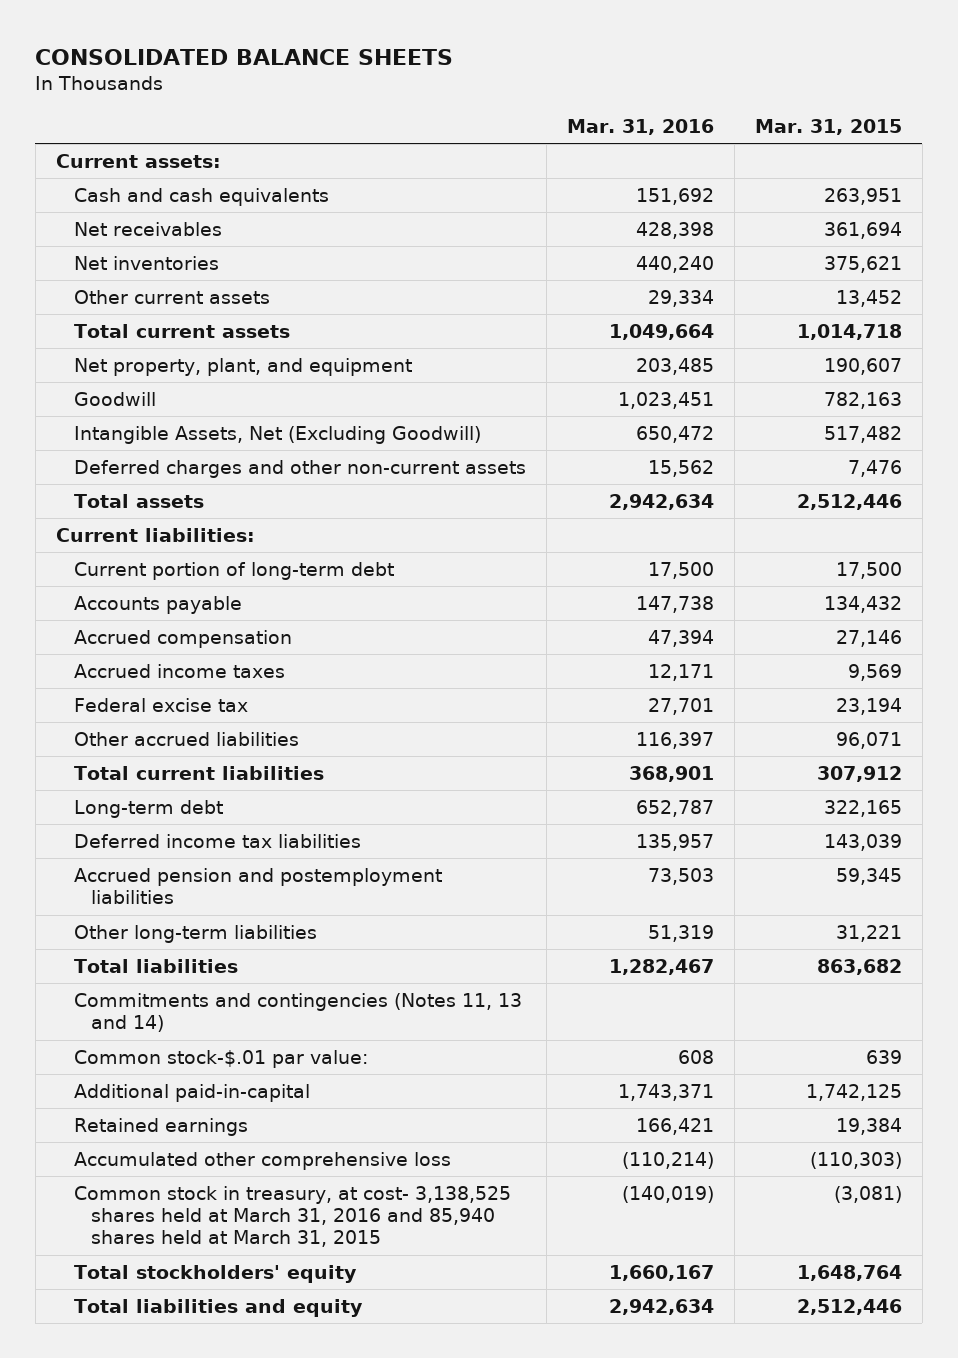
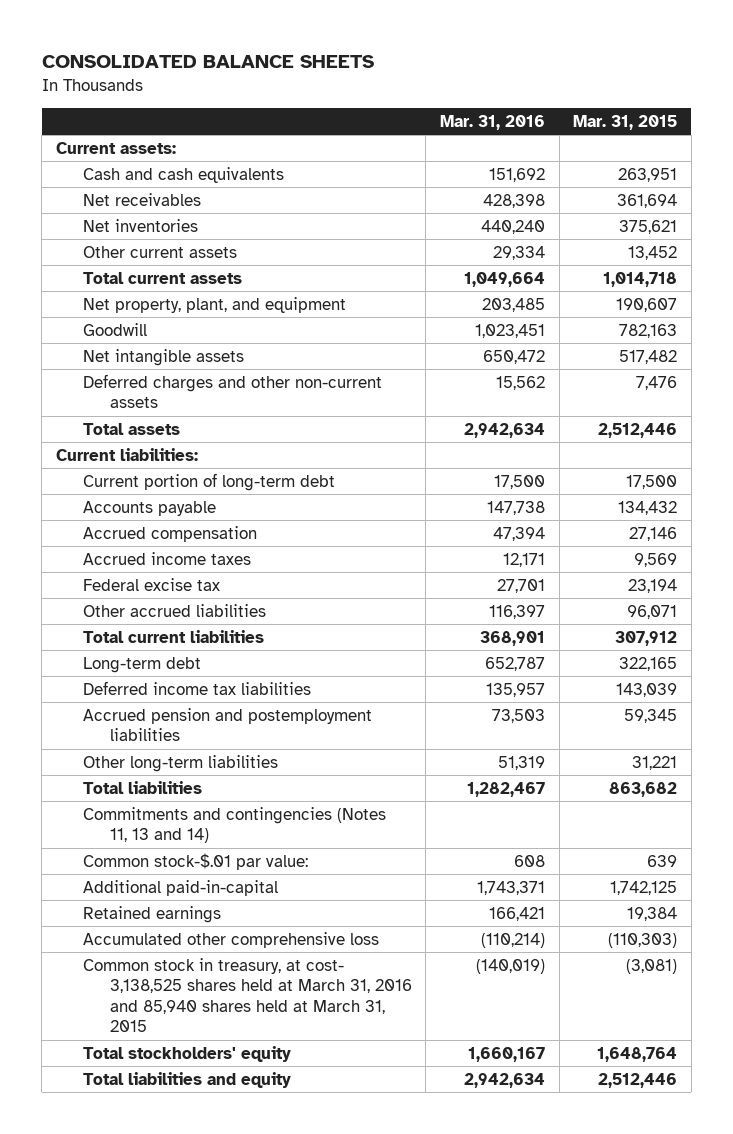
- Intangible Assets, Net (Excluding Goodwill) | 650,472 | 517,482
+ Net intangible assets | 650,472 | 517,482

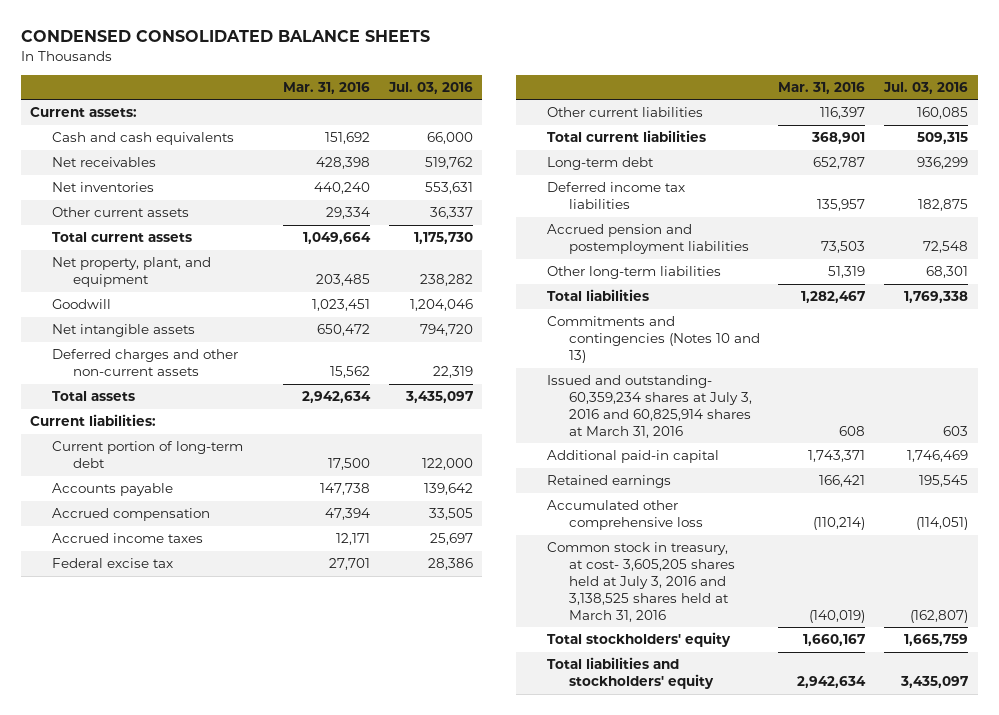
- CONSOLIDATED BALANCE SHEETS
+ CONDENSED CONSOLIDATED BALANCE SHEETS
- | Mar. 31, 2016 | Mar. 31, 2015
+ | Mar. 31, 2016 | Jul. 03, 2016
- Other accrued liabilities | 116,397 | 96,071
+ Other current liabilities | 116,397 | 160,085
- Commitments and contingencies (Notes 11, 13 and 14)
- Common stock-$.01 par value: | 608 | 639
- Additional paid-in-capital | 1,743,371 | 1,742,125
+ Commitments and contingencies (Notes 10 and 13)
+ Issued and outstanding- 60,359,234 shares at July 3, 2016 and 60,825,914 shares at March 31, 2016 | 608 | 603
+ Additional paid-in capital | 1,743,371 | 1,746,469
- Common stock in treasury, at cost- 3,138,525 shares held at March 31, 2016 and 85,940 shares held at March 31, 2015 | (140,019) | (3,081)
+ Common stock in treasury, at cost- 3,605,205 shares held at July 3, 2016 and 3,138,525 shares held at March 31, 2016 | (140,019) | (162,807)
- Total liabilities and equity | 2,942,634 | 2,512,446
+ Total liabilities and stockholders' equity | 2,942,634 | 3,435,097

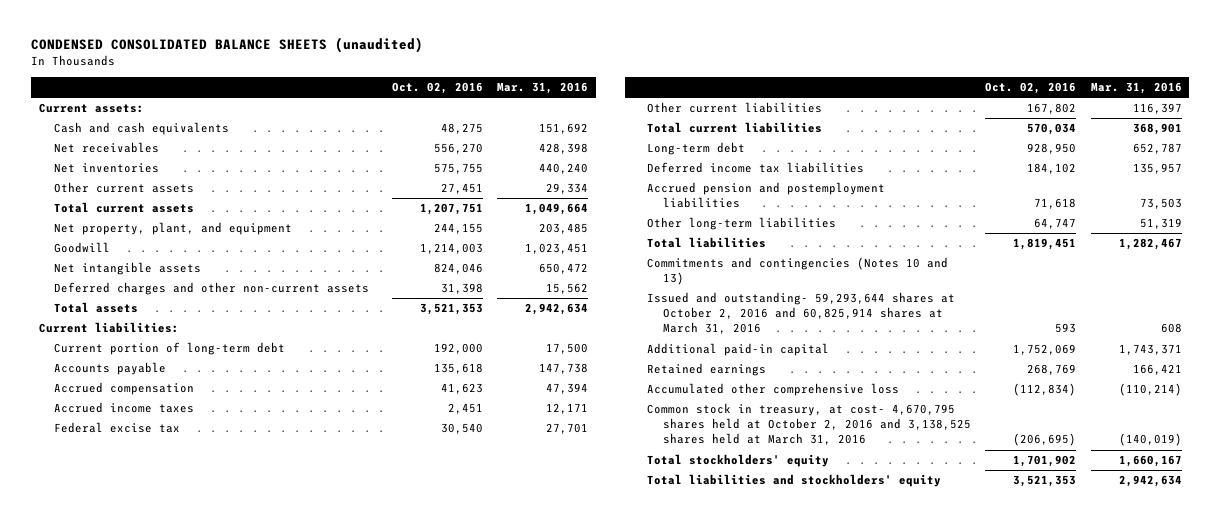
- CONDENSED CONSOLIDATED BALANCE SHEETS
+ CONDENSED CONSOLIDATED BALANCE SHEETS (unaudited)
- | Mar. 31, 2016 | Jul. 03, 2016
+ | Oct. 02, 2016 | Mar. 31, 2016
- Issued and outstanding- 60,359,234 shares at July 3, 2016 and 60,825,914 shares at March 31, 2016 | 608 | 603
+ Issued and outstanding- 59,293,644 shares at October 2, 2016 and 60,825,914 shares at March 31, 2016 | 593 | 608
- Common stock in treasury, at cost- 3,605,205 shares held at July 3, 2016 and 3,138,525 shares held at March 31, 2016 | (140,019) | (162,807)
+ Common stock in treasury, at cost- 4,670,795 shares held at October 2, 2016 and 3,138,525 shares held at March 31, 2016 | (206,695) | (140,019)

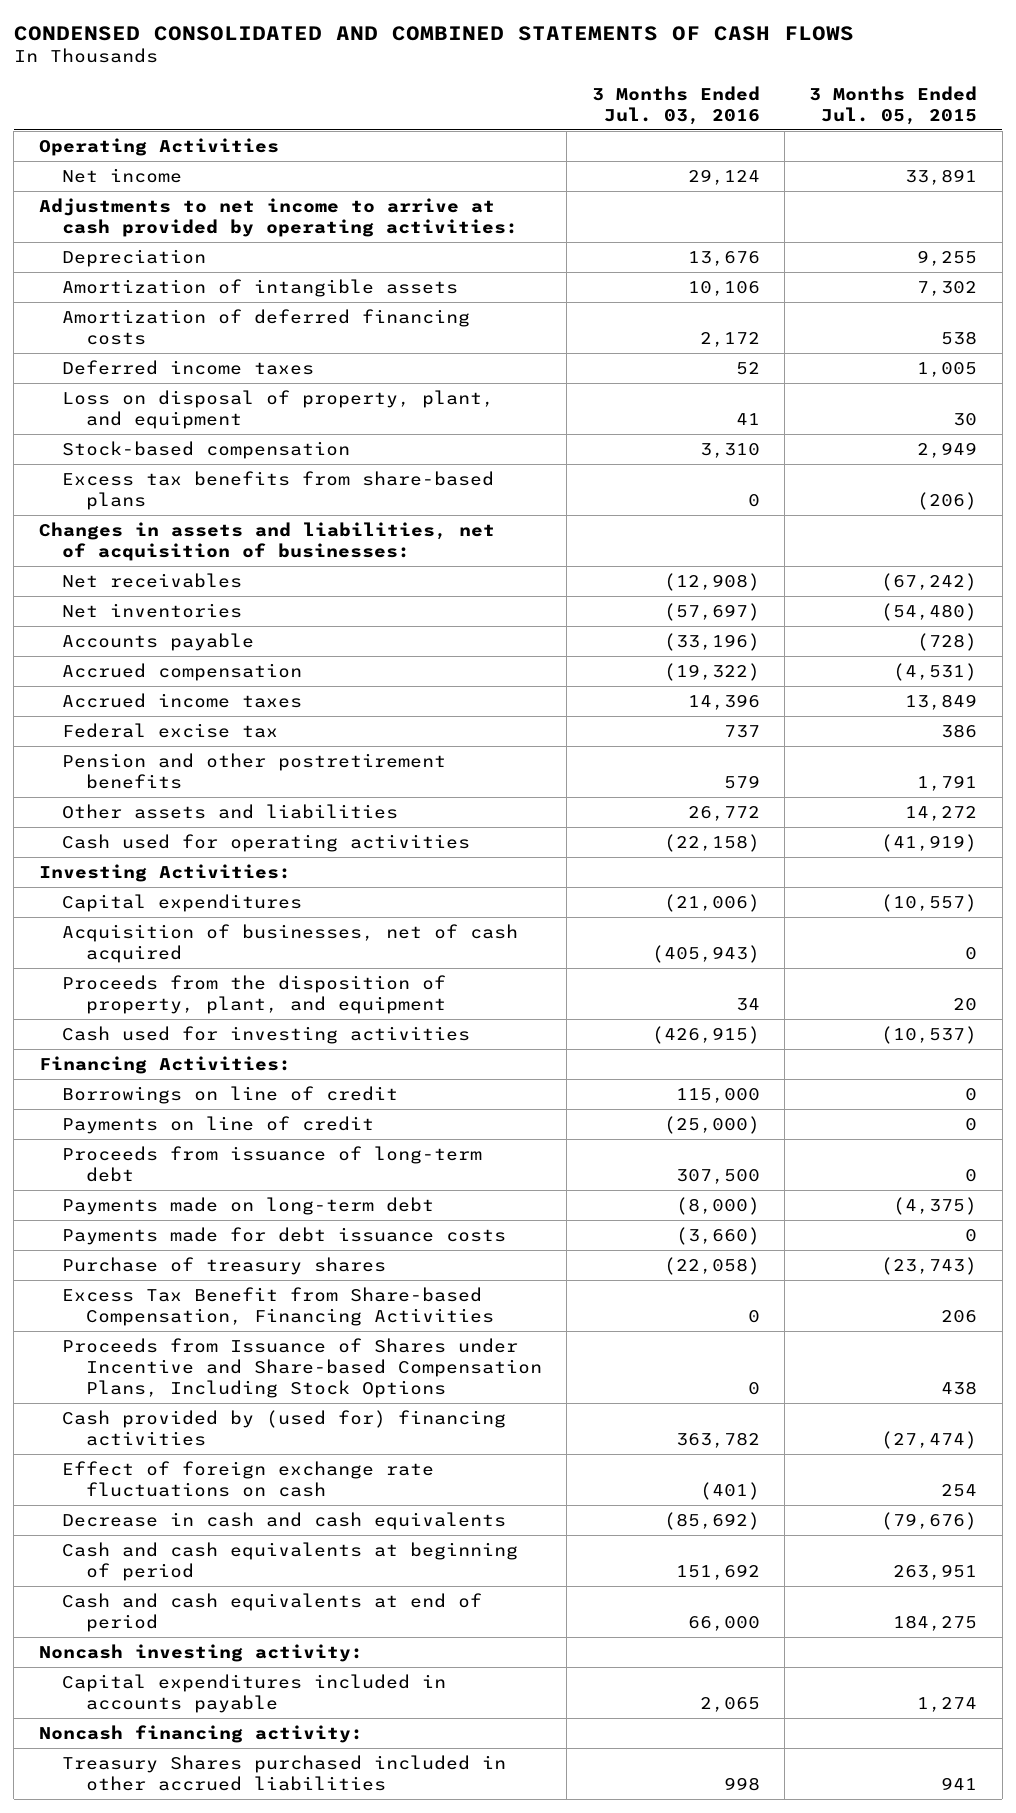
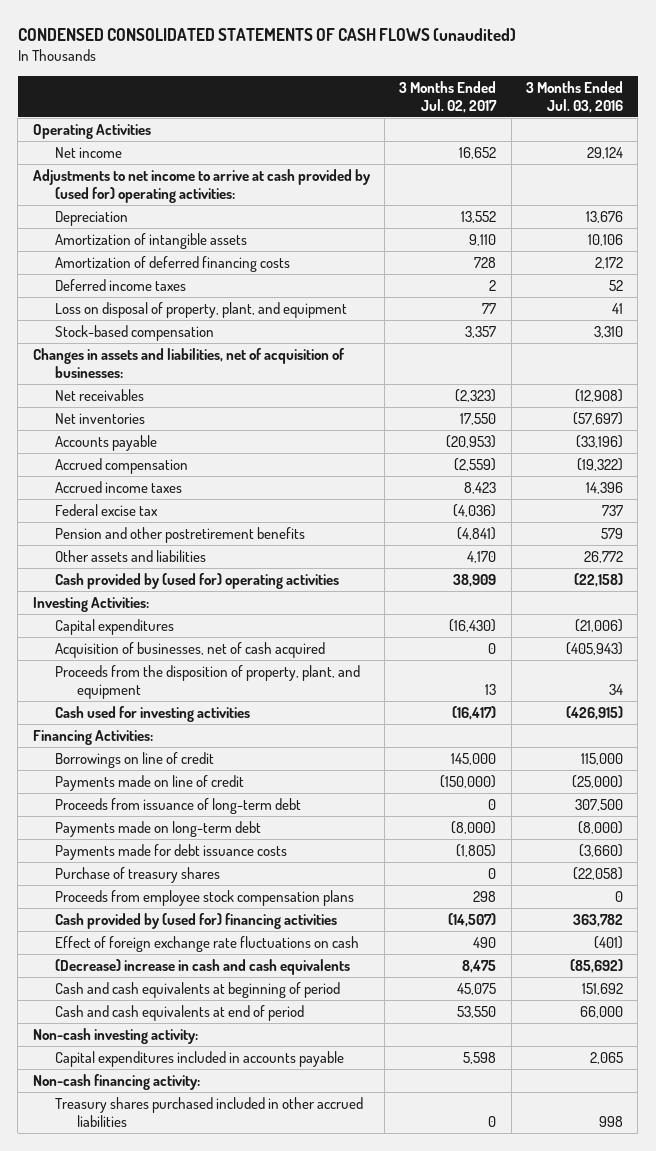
- CONDENSED CONSOLIDATED AND COMBINED STATEMENTS OF CASH FLOWS
+ CONDENSED CONSOLIDATED STATEMENTS OF CASH FLOWS (unaudited)
- | 3 Months Ended Jul. 03, 2016 | 3 Months Ended Jul. 05, 2015
+ | 3 Months Ended Jul. 02, 2017 | 3 Months Ended Jul. 03, 2016
- Adjustments to net income to arrive at cash provided by operating activities:
+ Adjustments to net income to arrive at cash provided by (used for) operating activities:
- Excess tax benefits from share-based plans | 0 | (206)
- Cash used for operating activities | (22,158) | (41,919)
+ Cash provided by (used for) operating activities | 38,909 | (22,158)
- Payments on line of credit | (25,000) | 0
+ Payments made on line of credit | (150,000) | (25,000)
- Excess Tax Benefit from Share-based Compensation, Financing Activities | 0 | 206
- Proceeds from Issuance of Shares under Incentive and Share-based Compensation Plans, Including Stock Options | 0 | 438
+ Proceeds from employee stock compensation plans | 298 | 0
- Decrease in cash and cash equivalents | (85,692) | (79,676)
+ (Decrease) increase in cash and cash equivalents | 8,475 | (85,692)
- Noncash investing activity:
+ Non-cash investing activity:
- Noncash financing activity:
- Treasury Shares purchased included in other accrued liabilities | 998 | 941
+ Non-cash financing activity:
+ Treasury shares purchased included in other accrued liabilities | 0 | 998

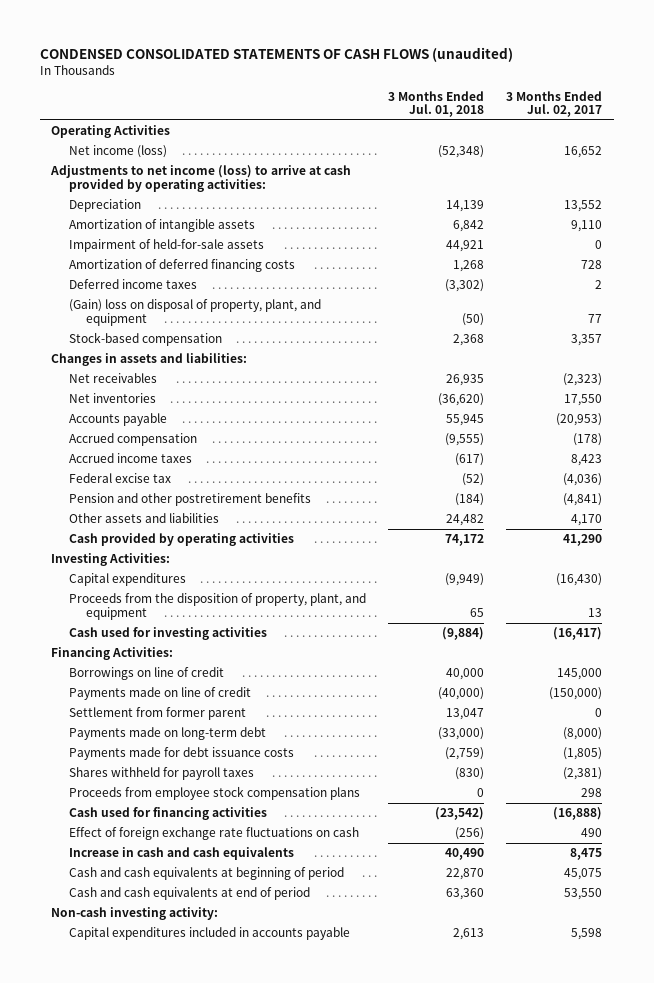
- | 3 Months Ended Jul. 02, 2017 | 3 Months Ended Jul. 03, 2016
+ | 3 Months Ended Jul. 01, 2018 | 3 Months Ended Jul. 02, 2017
- Net income | 16,652 | 29,124
- Adjustments to net income to arrive at cash provided by (used for) operating activities:
+ Net income (loss) | (52,348) | 16,652
+ Adjustments to net income (loss) to arrive at cash provided by operating activities:
+ Impairment of held-for-sale assets | 44,921 | 0
- Loss on disposal of property, plant, and equipment | 77 | 41
+ (Gain) loss on disposal of property, plant, and equipment | (50) | 77
- Changes in assets and liabilities, net of acquisition of businesses:
+ Changes in assets and liabilities:
- Accrued compensation | (2,559) | (19,322)
+ Accrued compensation | (9,555) | (178)
- Cash provided by (used for) operating activities | 38,909 | (22,158)
+ Cash provided by operating activities | 74,172 | 41,290
- Acquisition of businesses, net of cash acquired | 0 | (405,943)
- Proceeds from issuance of long-term debt | 0 | 307,500
+ Settlement from former parent | 13,047 | 0
- Purchase of treasury shares | 0 | (22,058)
+ Shares withheld for payroll taxes | (830) | (2,381)
- Cash provided by (used for) financing activities | (14,507) | 363,782
+ Cash used for financing activities | (23,542) | (16,888)
- (Decrease) increase in cash and cash equivalents | 8,475 | (85,692)
+ Increase in cash and cash equivalents | 40,490 | 8,475
- Non-cash financing activity:
- Treasury shares purchased included in other accrued liabilities | 0 | 998

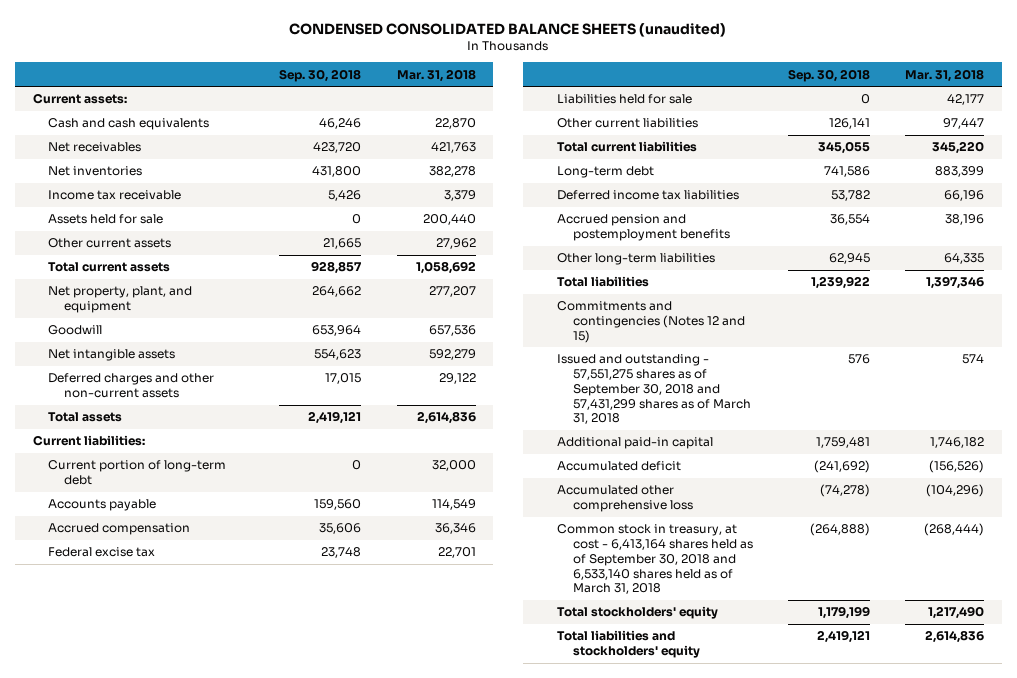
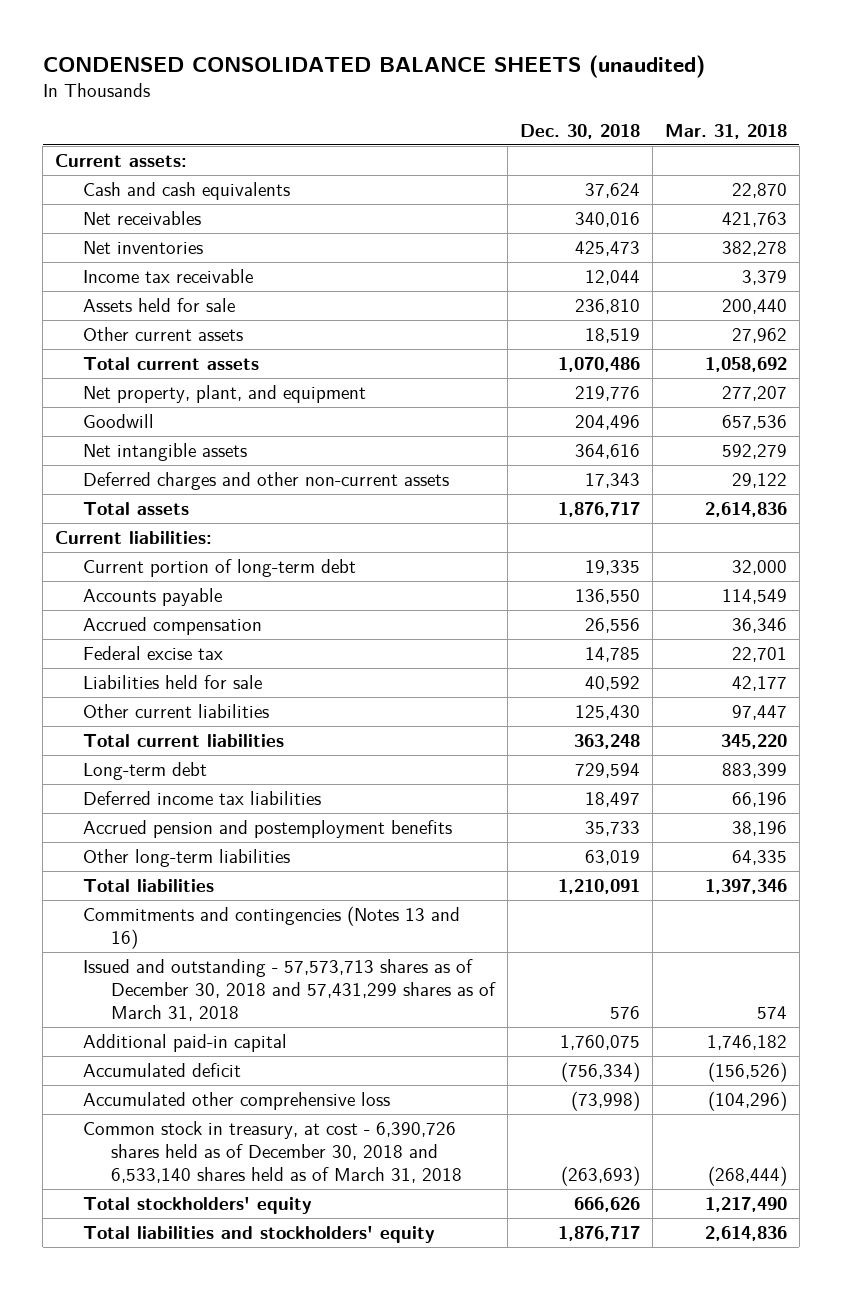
- | Sep. 30, 2018 | Mar. 31, 2018
+ | Dec. 30, 2018 | Mar. 31, 2018
- Commitments and contingencies (Notes 12 and 15)
- Issued and outstanding - 57,551,275 shares as of September 30, 2018 and 57,431,299 shares as of March 31, 2018 | 576 | 574
+ Commitments and contingencies (Notes 13 and 16)
+ Issued and outstanding - 57,573,713 shares as of December 30, 2018 and 57,431,299 shares as of March 31, 2018 | 576 | 574
- Common stock in treasury, at cost - 6,413,164 shares held as of September 30, 2018 and 6,533,140 shares held as of March 31, 2018 | (264,888) | (268,444)
+ Common stock in treasury, at cost - 6,390,726 shares held as of December 30, 2018 and 6,533,140 shares held as of March 31, 2018 | (263,693) | (268,444)

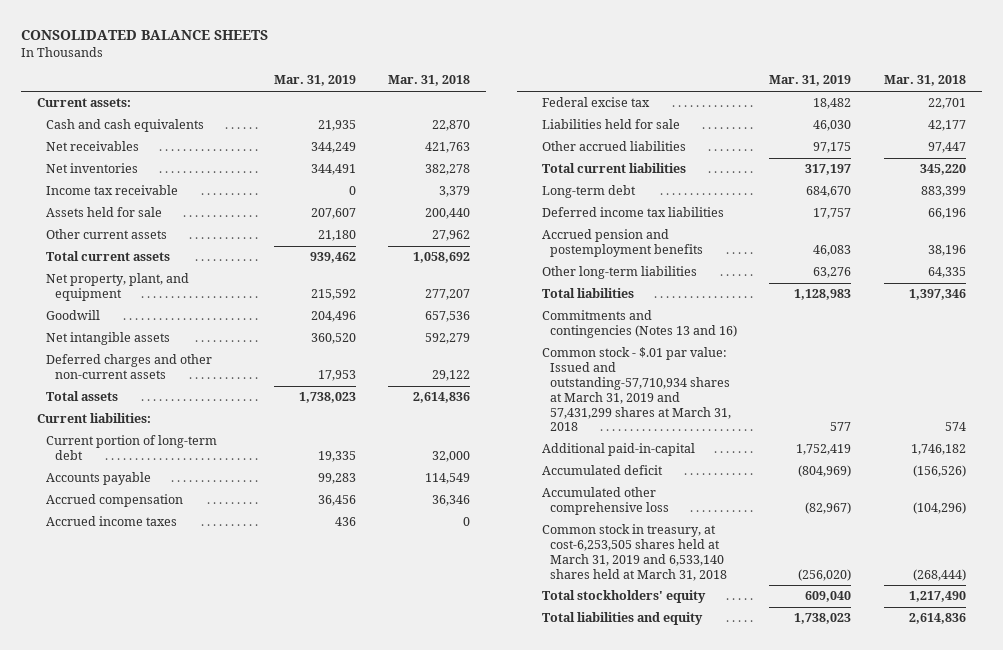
- CONDENSED CONSOLIDATED BALANCE SHEETS (unaudited)
+ CONSOLIDATED BALANCE SHEETS
- | Dec. 30, 2018 | Mar. 31, 2018
+ | Mar. 31, 2019 | Mar. 31, 2018
+ Accrued income taxes | 436 | 0
- Other current liabilities | 125,430 | 97,447
+ Other accrued liabilities | 97,175 | 97,447
- Issued and outstanding - 57,573,713 shares as of December 30, 2018 and 57,431,299 shares as of March 31, 2018 | 576 | 574
- Additional paid-in capital | 1,760,075 | 1,746,182
+ Common stock - $.01 par value: Issued and outstanding-57,710,934 shares at March 31, 2019 and 57,431,299 shares at March 31, 2018 | 577 | 574
+ Additional paid-in-capital | 1,752,419 | 1,746,182
- Common stock in treasury, at cost - 6,390,726 shares held as of December 30, 2018 and 6,533,140 shares held as of March 31, 2018 | (263,693) | (268,444)
+ Common stock in treasury, at cost-6,253,505 shares held at March 31, 2019 and 6,533,140 shares held at March 31, 2018 | (256,020) | (268,444)
- Total liabilities and stockholders' equity | 1,876,717 | 2,614,836
+ Total liabilities and equity | 1,738,023 | 2,614,836

